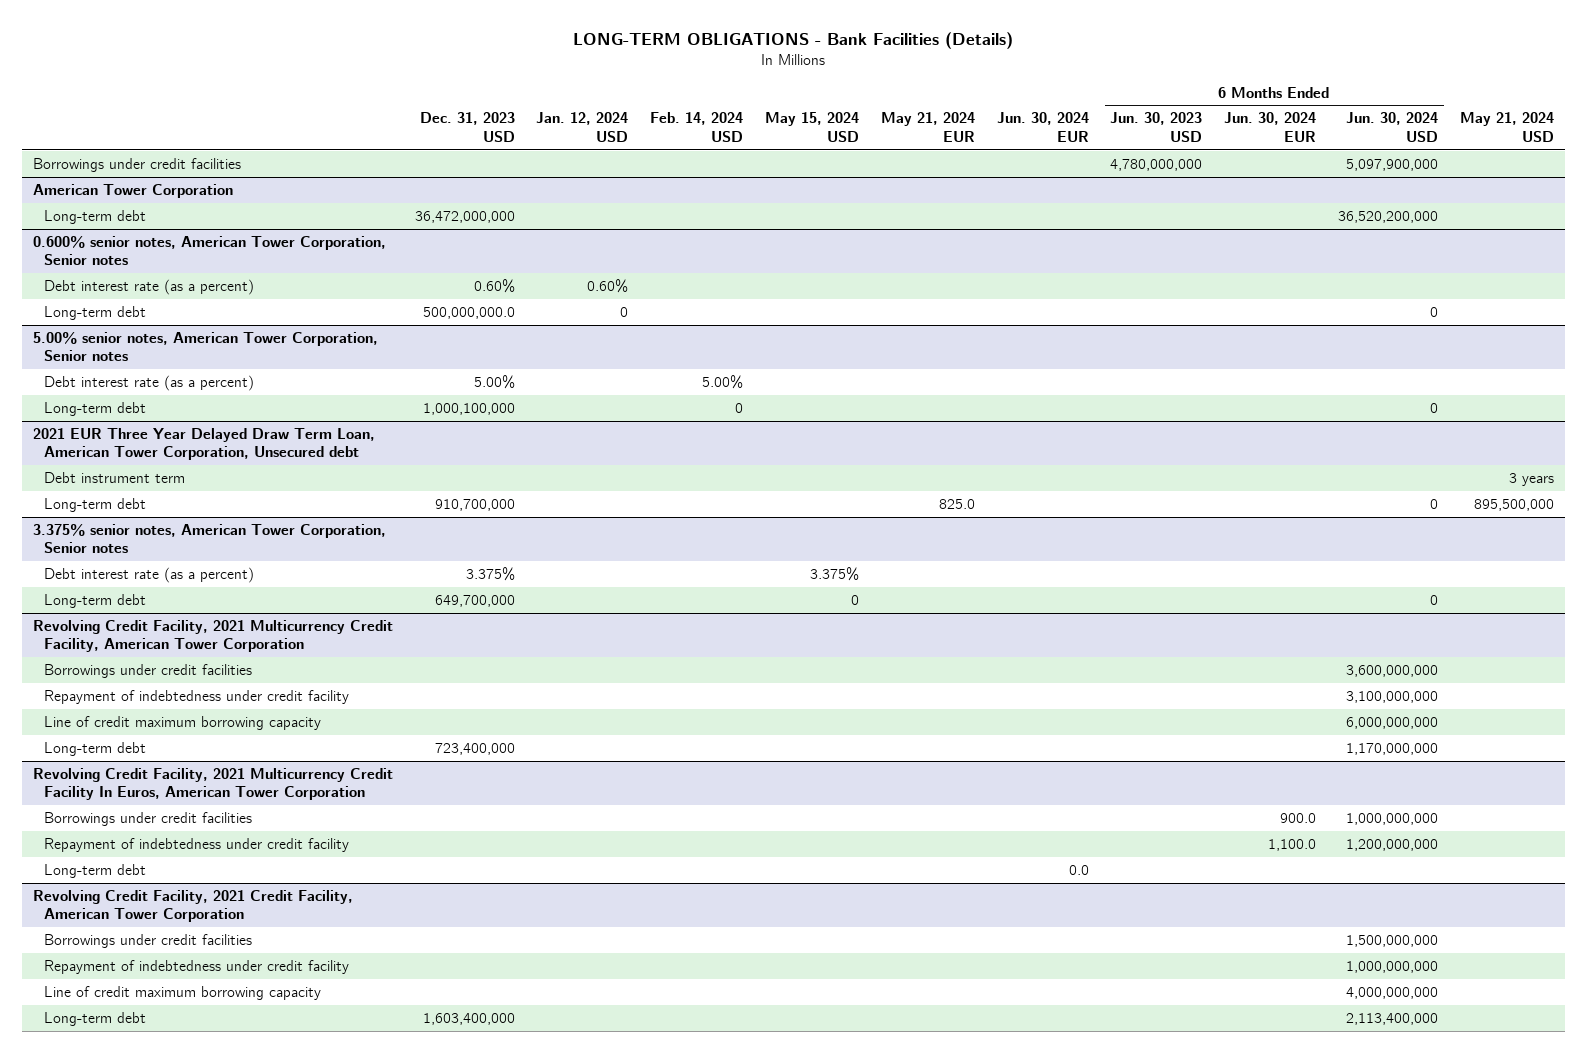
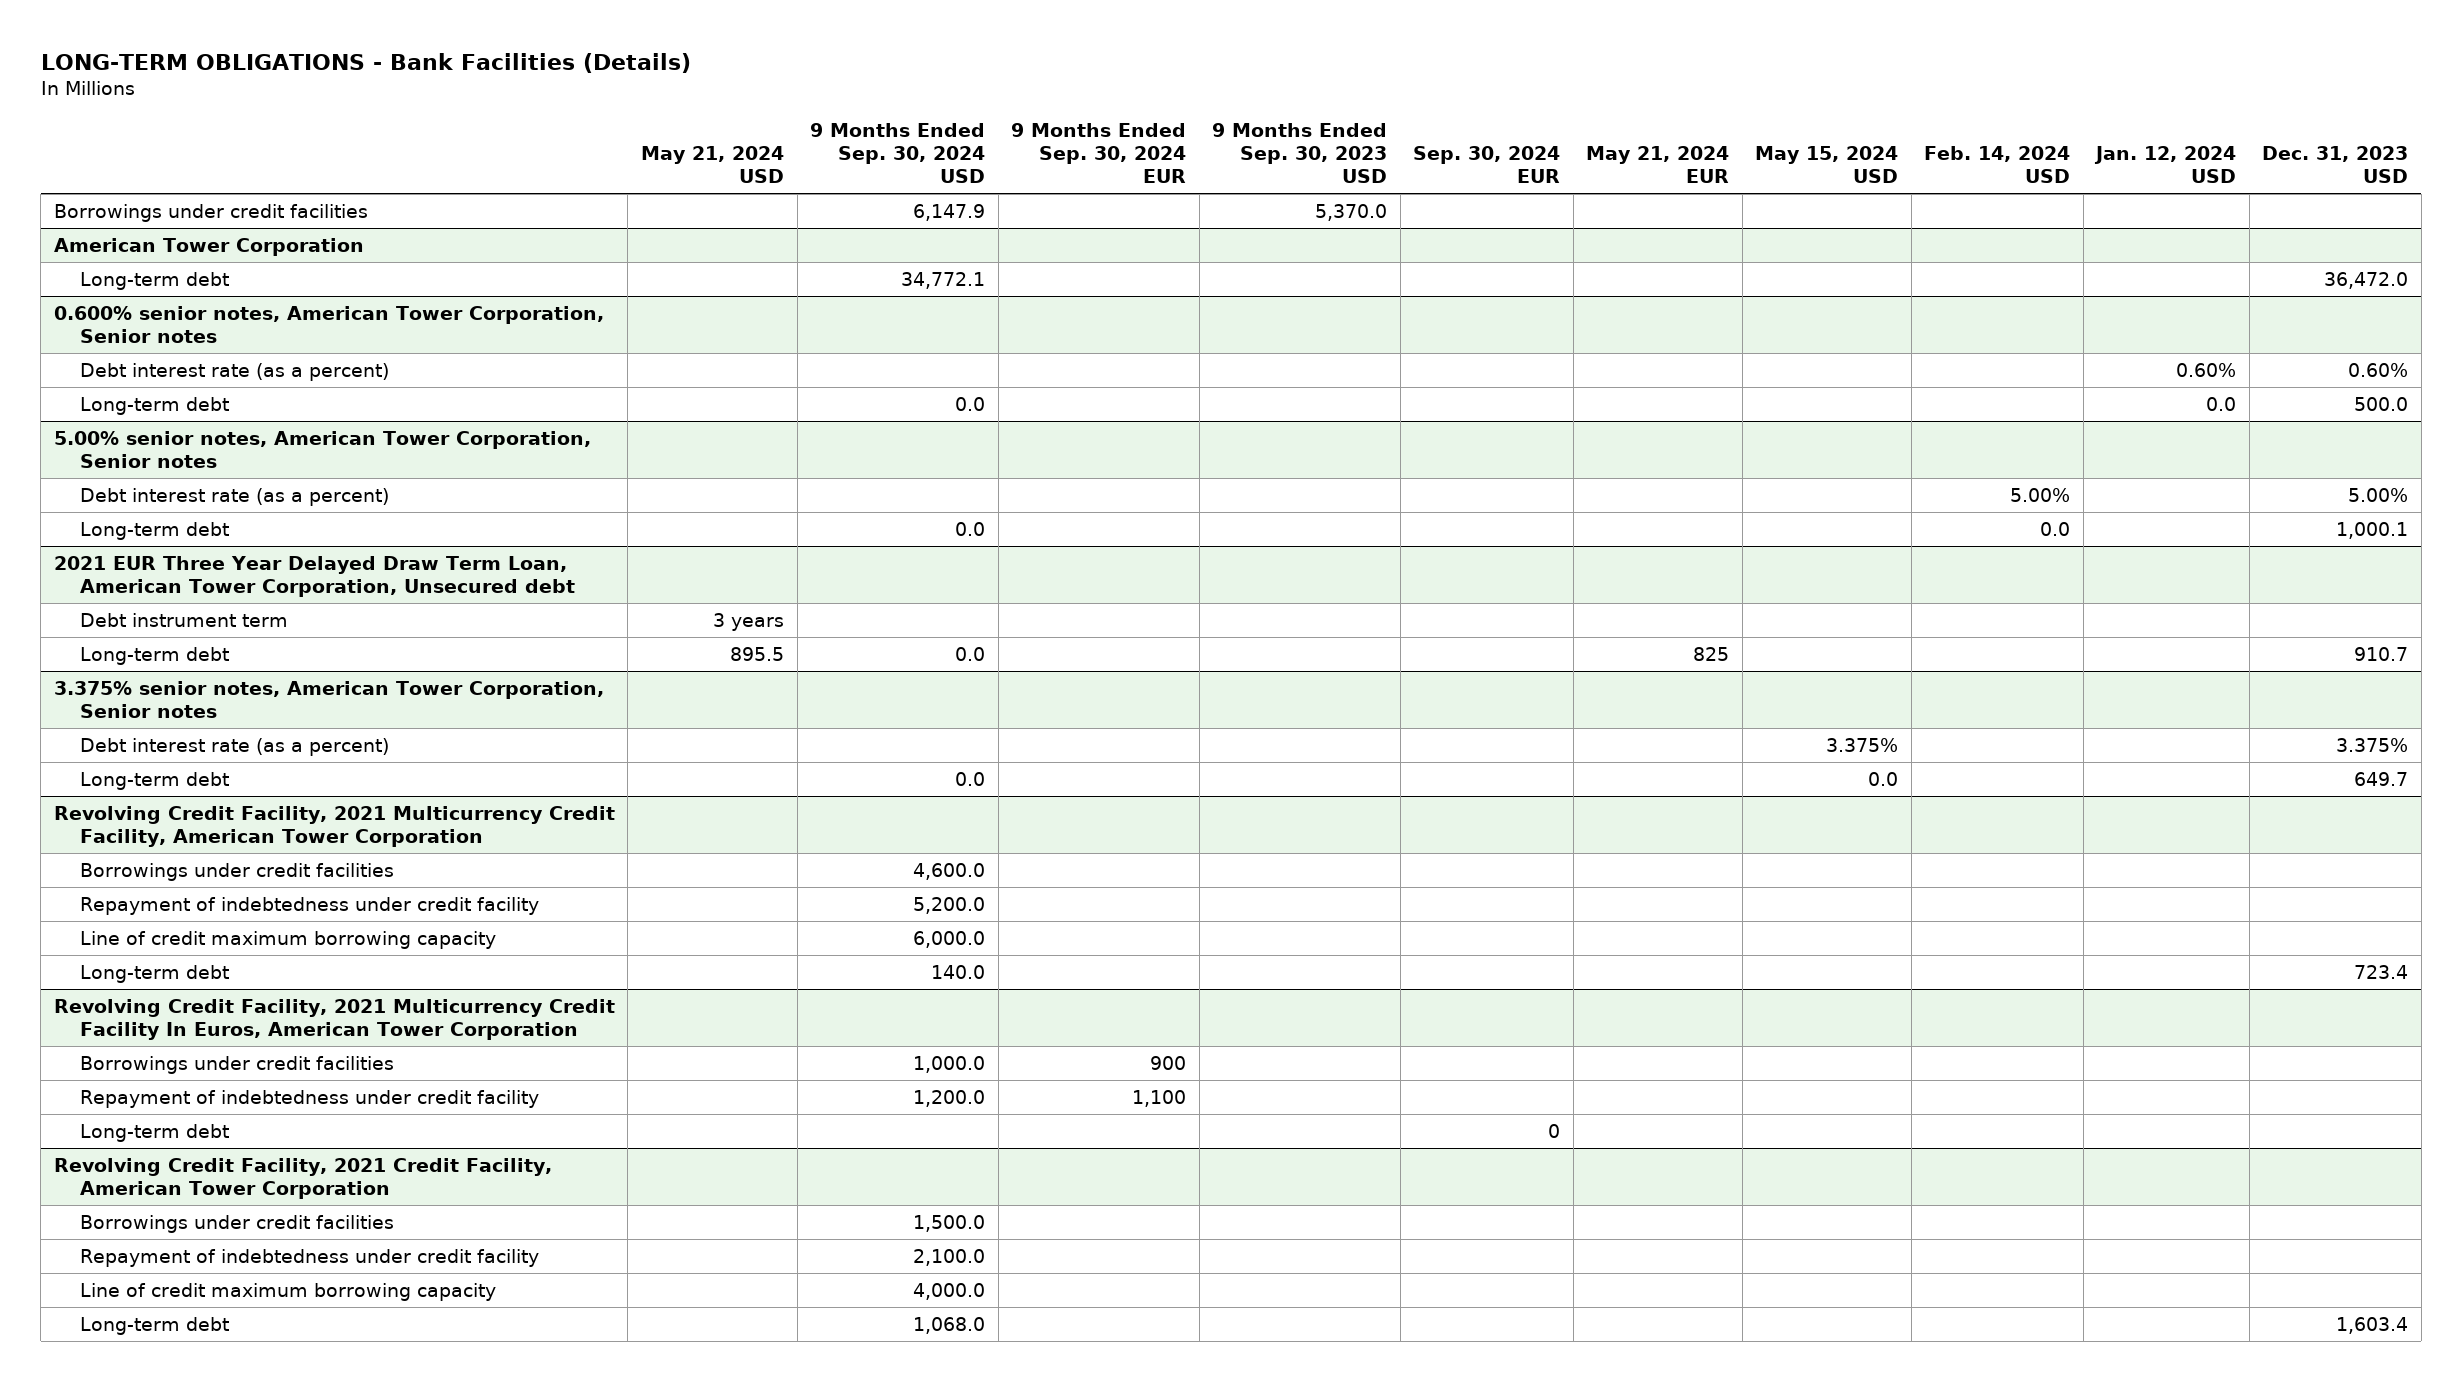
- | Dec. 31, 2023 USD | Jan. 12, 2024 USD | Feb. 14, 2024 USD | May 15, 2024 USD | May 21, 2024 EUR | Jun. 30, 2024 EUR | 6 Months Ended Jun. 30, 2023 USD | 6 Months Ended Jun. 30, 2024 EUR | 6 Months Ended Jun. 30, 2024 USD | May 21, 2024 USD
+ | May 21, 2024 USD | 9 Months Ended Sep. 30, 2024 USD | 9 Months Ended Sep. 30, 2024 EUR | 9 Months Ended Sep. 30, 2023 USD | Sep. 30, 2024 EUR | May 21, 2024 EUR | May 15, 2024 USD | Feb. 14, 2024 USD | Jan. 12, 2024 USD | Dec. 31, 2023 USD
@ American Tower Corporation
- Long-term debt | 36,472,000,000 | | | | | | | | 36,520,200,000 |
+ Long-term debt | | 34,772.1 | | | | | | | | 36,472.0
@ 0.600% senior notes, American Tower Corporation, Senior notes
- Long-term debt | 500,000,000.0 | 0 | | | | | | | 0 |
+ Long-term debt | | 0.0 | | | | | | | 0.0 | 500.0
@ 5.00% senior notes, American Tower Corporation, Senior notes
- Long-term debt | 1,000,100,000 | | 0 | | | | | | 0 |
+ Long-term debt | | 0.0 | | | | | | 0.0 | | 1,000.1
@ 2021 EUR Three Year Delayed Draw Term Loan, American Tower Corporation, Unsecured debt
- Long-term debt | 910,700,000 | | | | 825.0 | | | | 0 | 895,500,000
+ Long-term debt | 895.5 | 0.0 | | | | 825 | | | | 910.7
@ 3.375% senior notes, American Tower Corporation, Senior notes
- Long-term debt | 649,700,000 | | | 0 | | | | | 0 |
+ Long-term debt | | 0.0 | | | | | 0.0 | | | 649.7
@ Revolving Credit Facility, 2021 Multicurrency Credit Facility, American Tower Corporation
- Long-term debt | 723,400,000 | | | | | | | | 1,170,000,000 |
+ Long-term debt | | 140.0 | | | | | | | | 723.4
@ Revolving Credit Facility, 2021 Credit Facility, American Tower Corporation
- Long-term debt | 1,603,400,000 | | | | | | | | 2,113,400,000 |
+ Long-term debt | | 1,068.0 | | | | | | | | 1,603.4

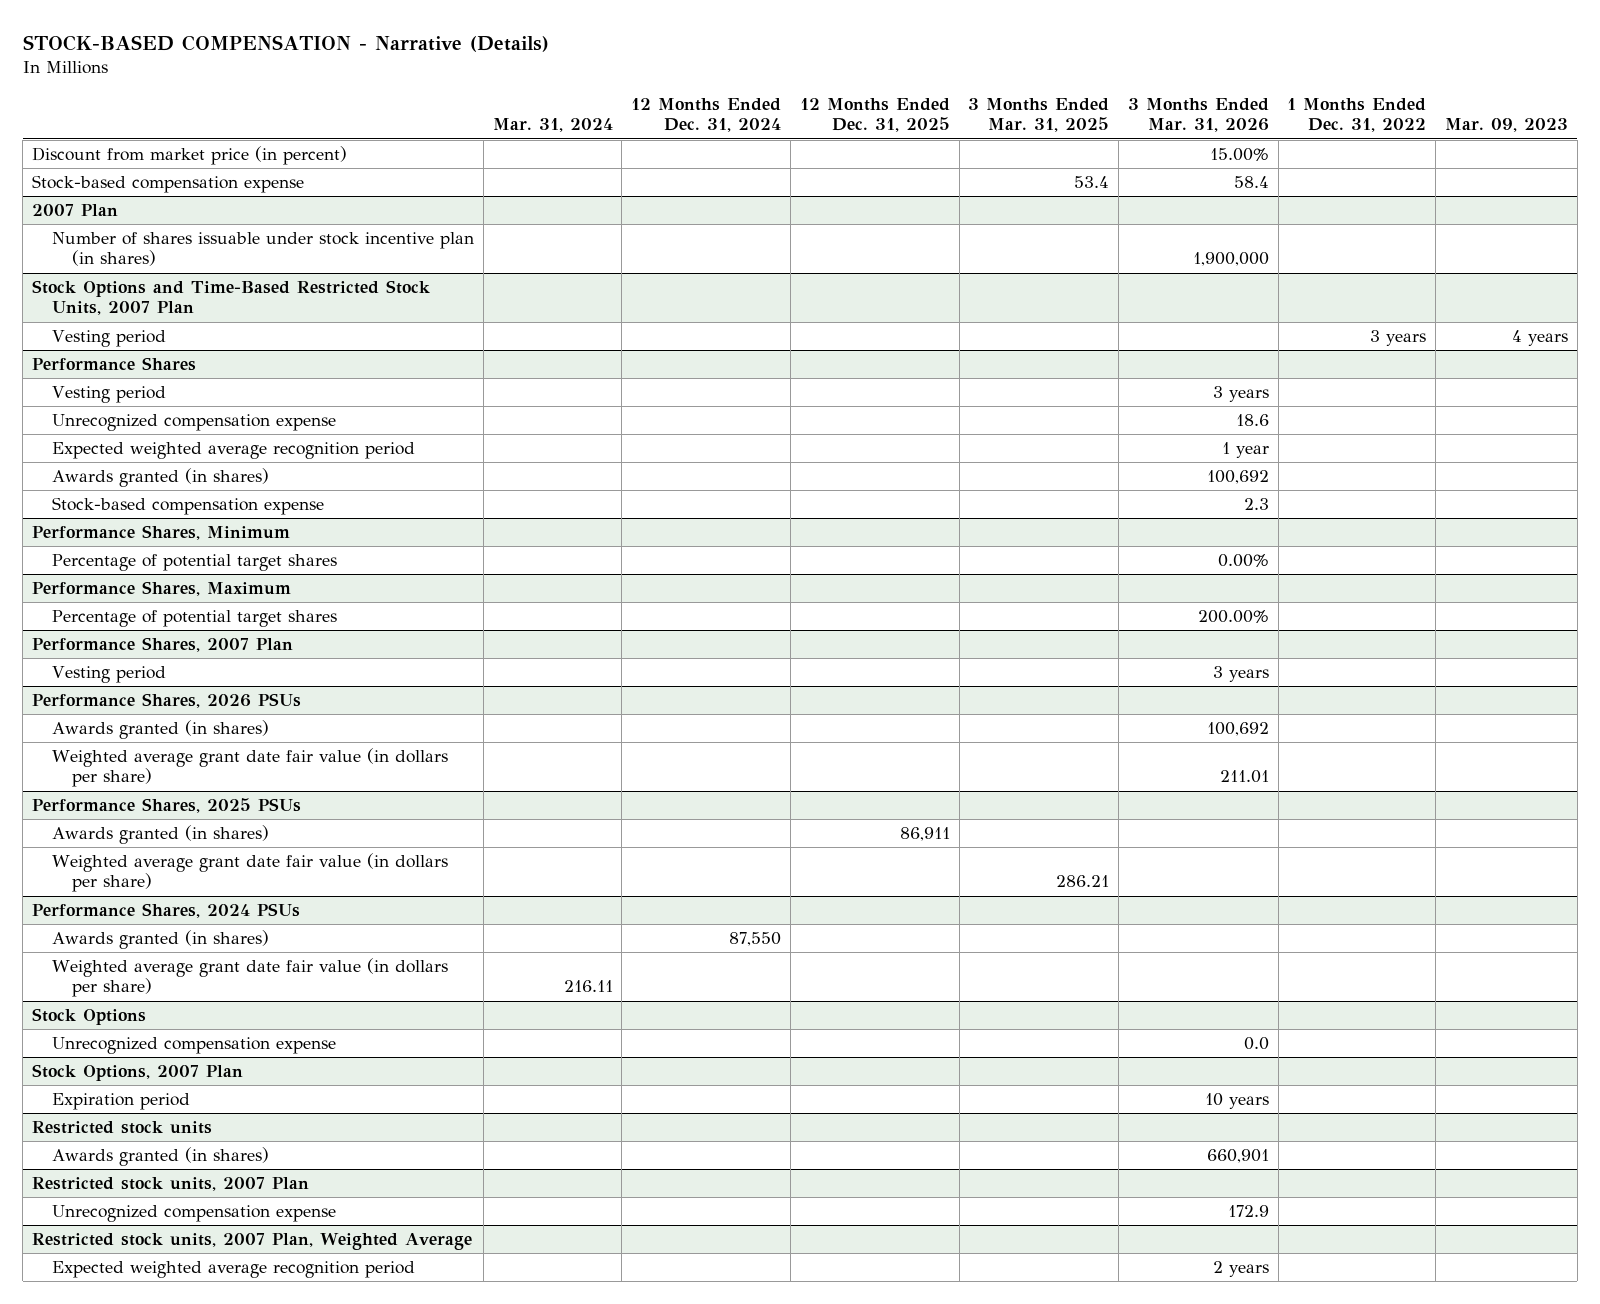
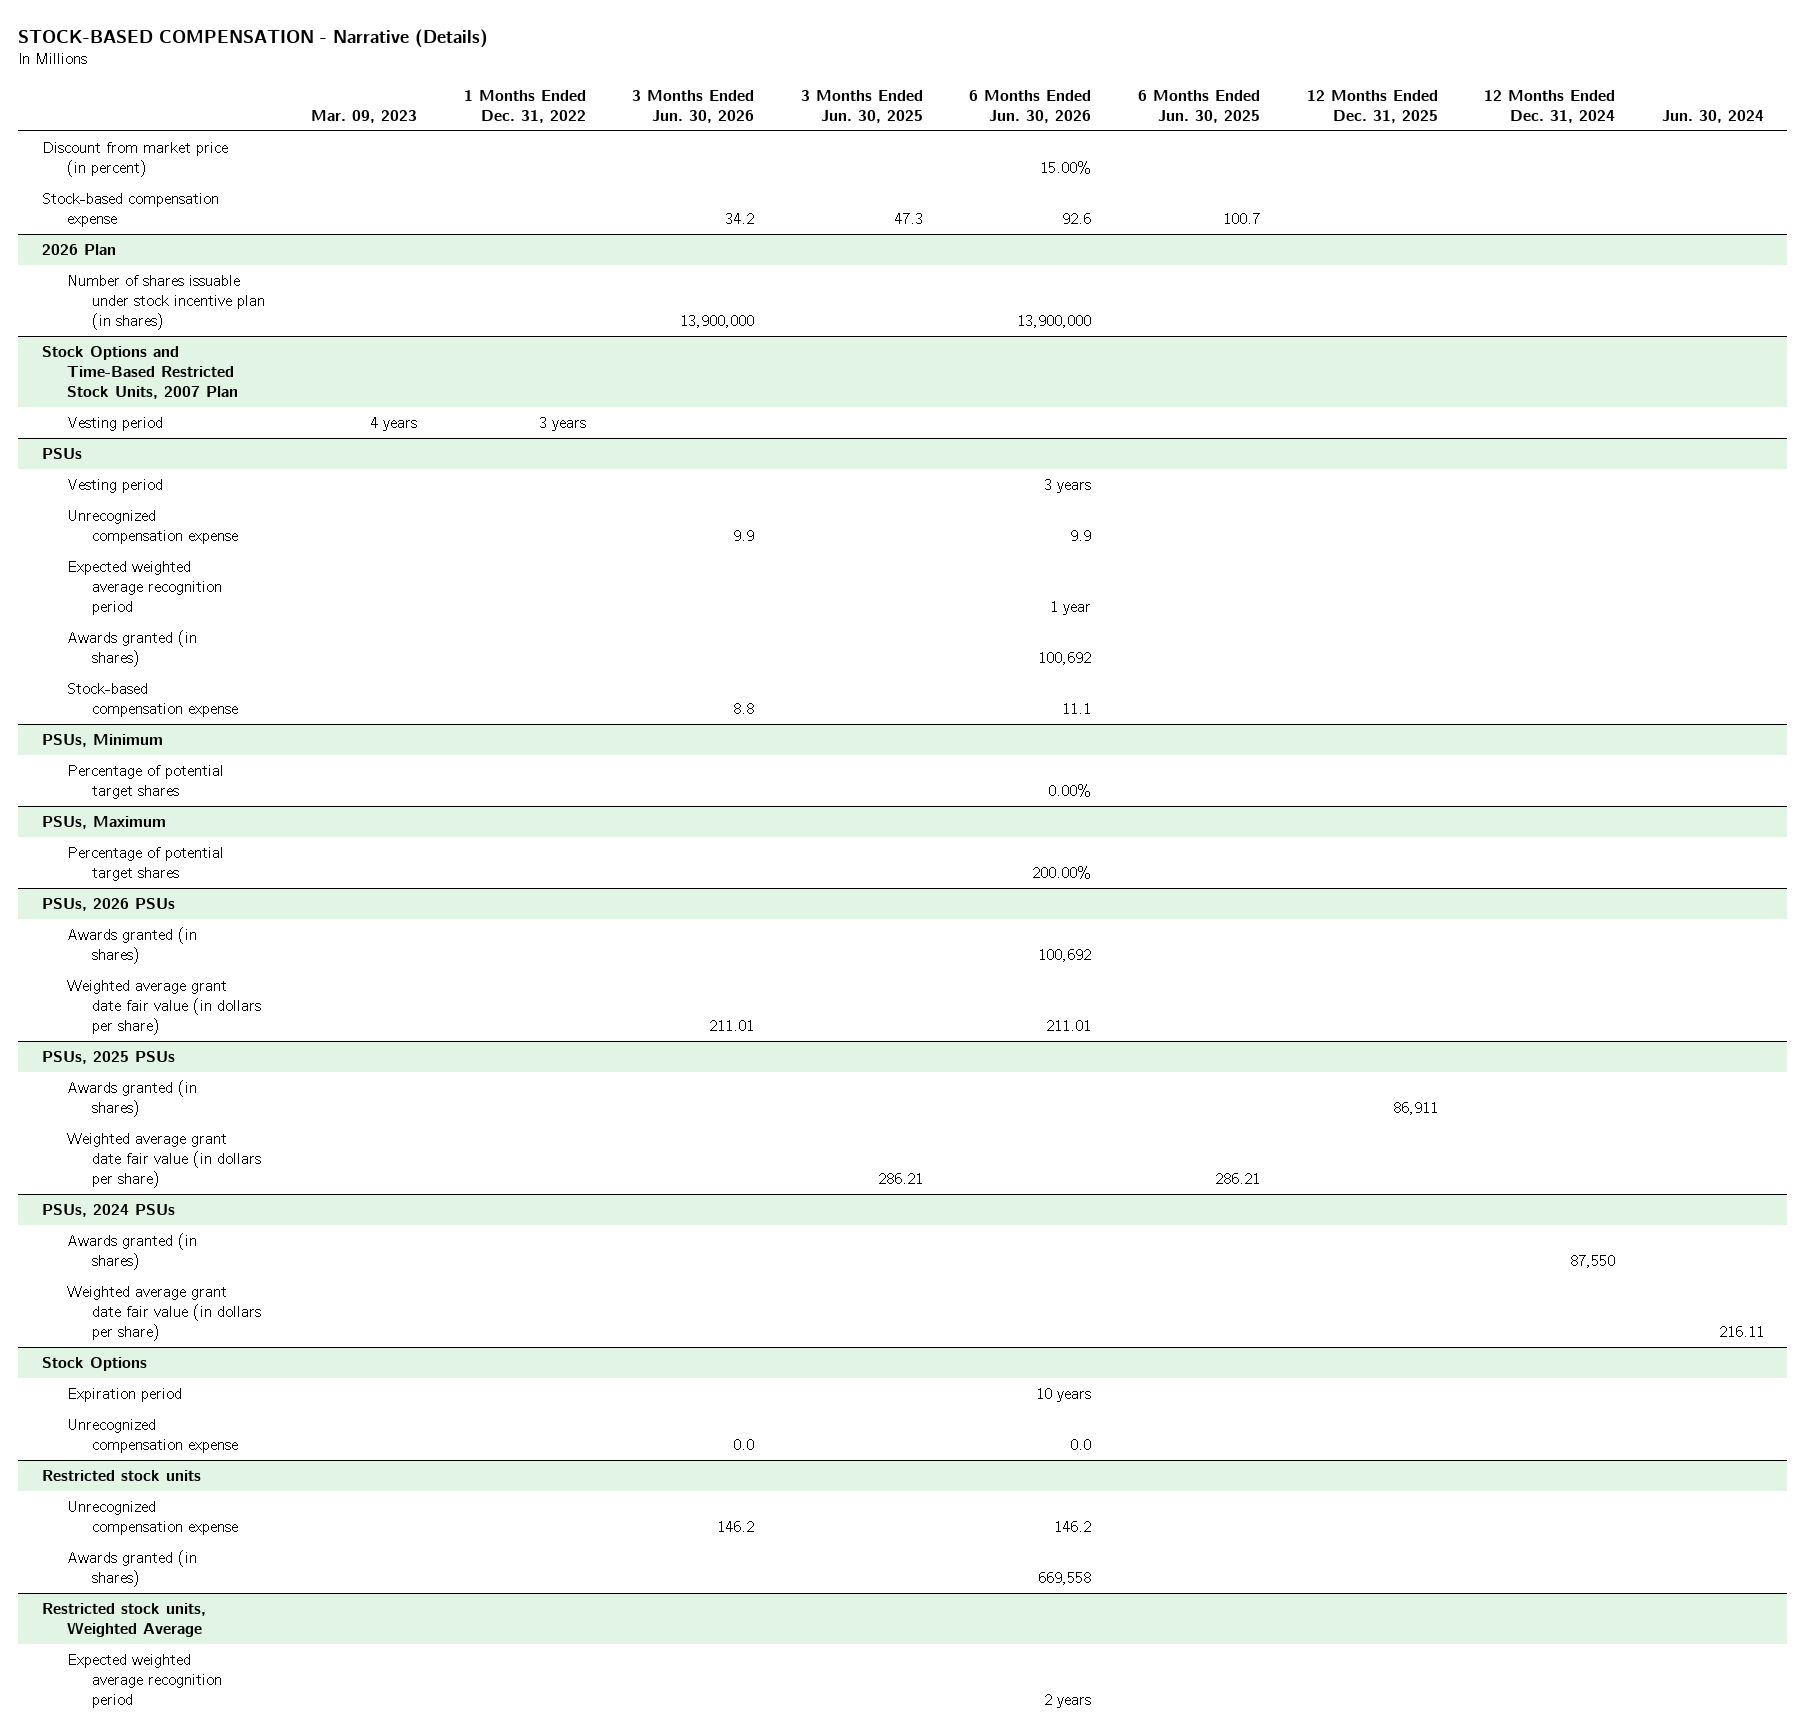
- | Mar. 31, 2024 | 12 Months Ended Dec. 31, 2024 | 12 Months Ended Dec. 31, 2025 | 3 Months Ended Mar. 31, 2025 | 3 Months Ended Mar. 31, 2026 | 1 Months Ended Dec. 31, 2022 | Mar. 09, 2023
+ | Mar. 09, 2023 | 1 Months Ended Dec. 31, 2022 | 3 Months Ended Jun. 30, 2026 | 3 Months Ended Jun. 30, 2025 | 6 Months Ended Jun. 30, 2026 | 6 Months Ended Jun. 30, 2025 | 12 Months Ended Dec. 31, 2025 | 12 Months Ended Dec. 31, 2024 | Jun. 30, 2024
- 2007 Plan
- Number of shares issuable under stock incentive plan (in shares) | | | | | 1,900,000 | |
+ 2026 Plan
+ Number of shares issuable under stock incentive plan (in shares) | | | 13,900,000 | | 13,900,000 | | | |
- Performance Shares
+ PSUs
- Performance Shares, Minimum
- Percentage of potential target shares | | | | | 0.00% | |
- Performance Shares, Maximum
- Percentage of potential target shares | | | | | 200.00% | |
- Performance Shares, 2007 Plan
- Vesting period | | | | | 3 years | |
- Performance Shares, 2026 PSUs
+ PSUs, Minimum
+ Percentage of potential target shares | | | | | 0.00% | | | |
+ PSUs, Maximum
+ Percentage of potential target shares | | | | | 200.00% | | | |
+ PSUs, 2026 PSUs
- Performance Shares, 2025 PSUs
+ PSUs, 2025 PSUs
- Performance Shares, 2024 PSUs
+ PSUs, 2024 PSUs
@ Stock Options
+ Expiration period | | | | | 10 years | | | |
- Stock Options, 2007 Plan
- Expiration period | | | | | 10 years | |
@ Restricted stock units
+ Unrecognized compensation expense | | | 146.2 | | 146.2 | | | |
- Restricted stock units, 2007 Plan
- Unrecognized compensation expense | | | | | 172.9 | |
- Restricted stock units, 2007 Plan, Weighted Average
+ Restricted stock units, Weighted Average

